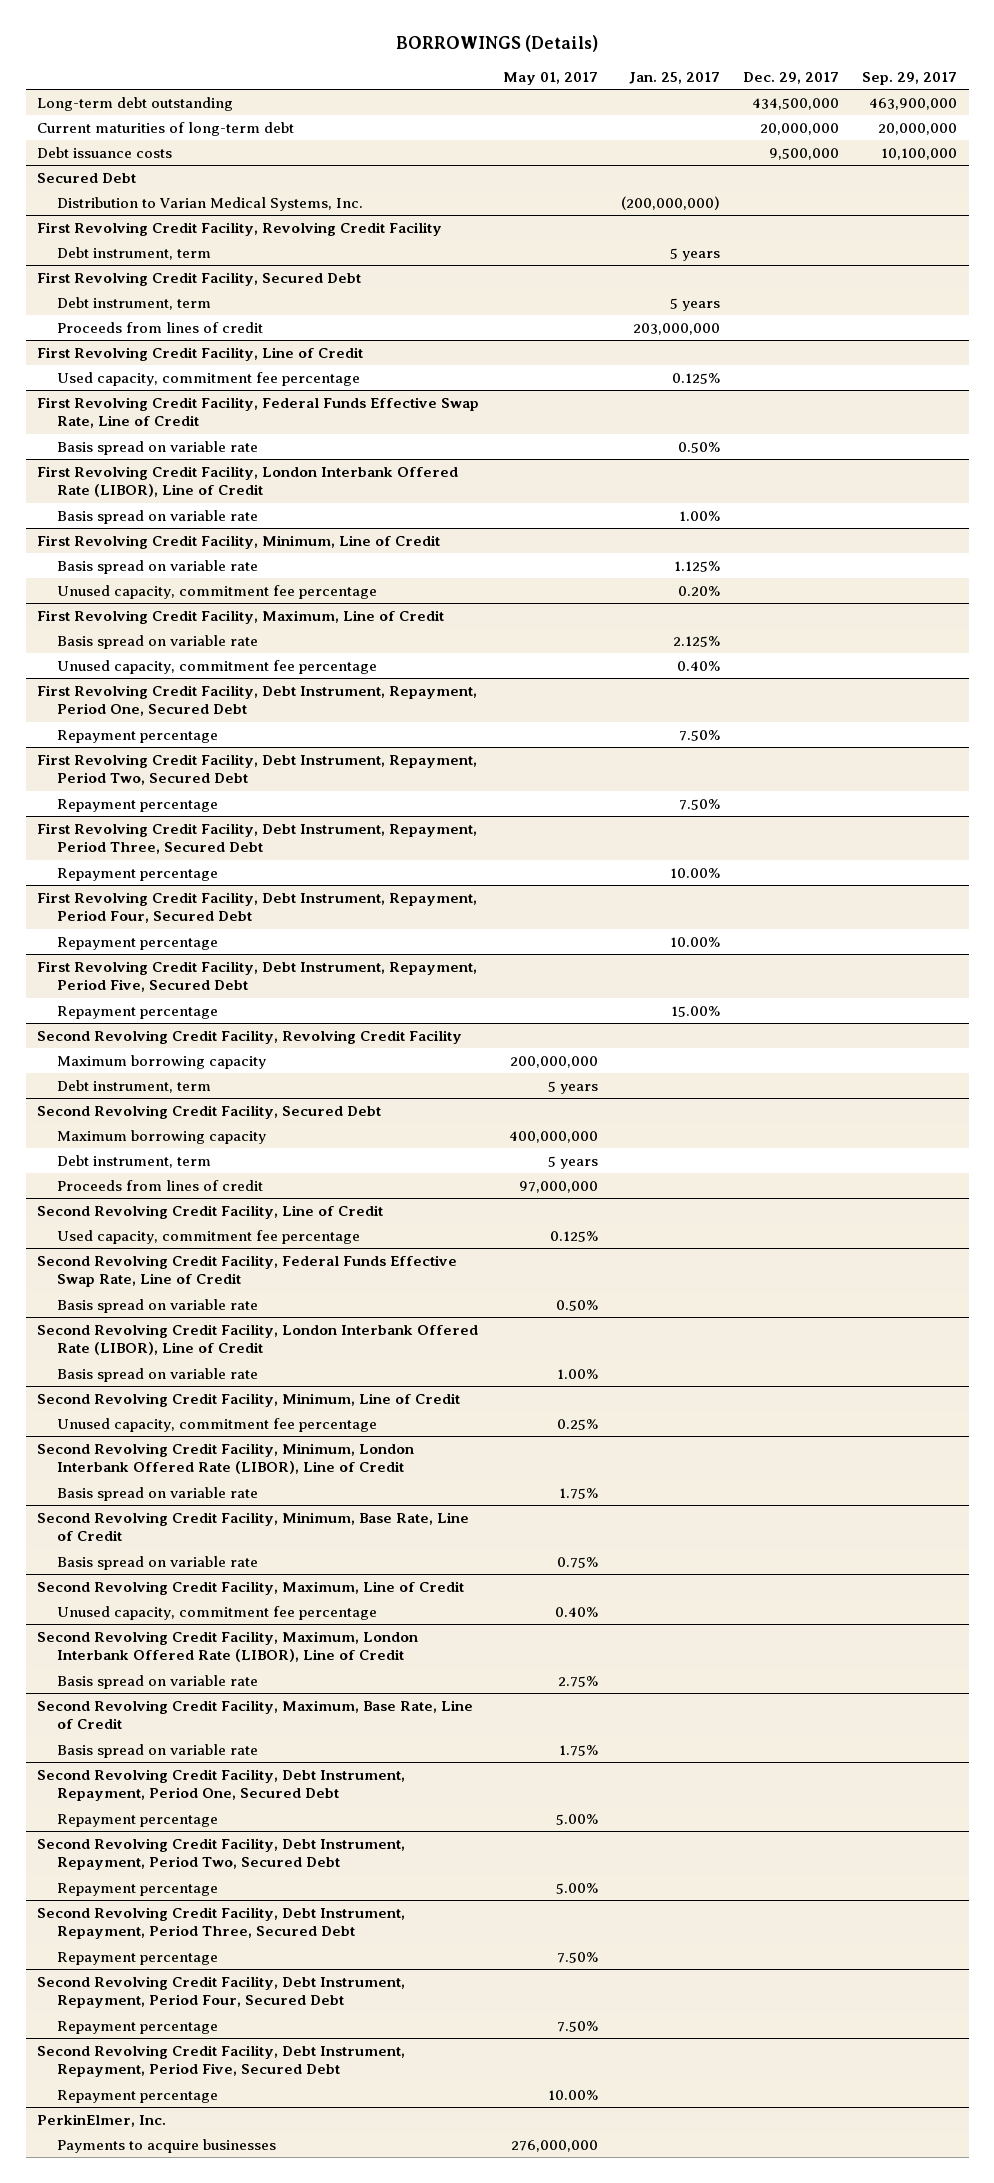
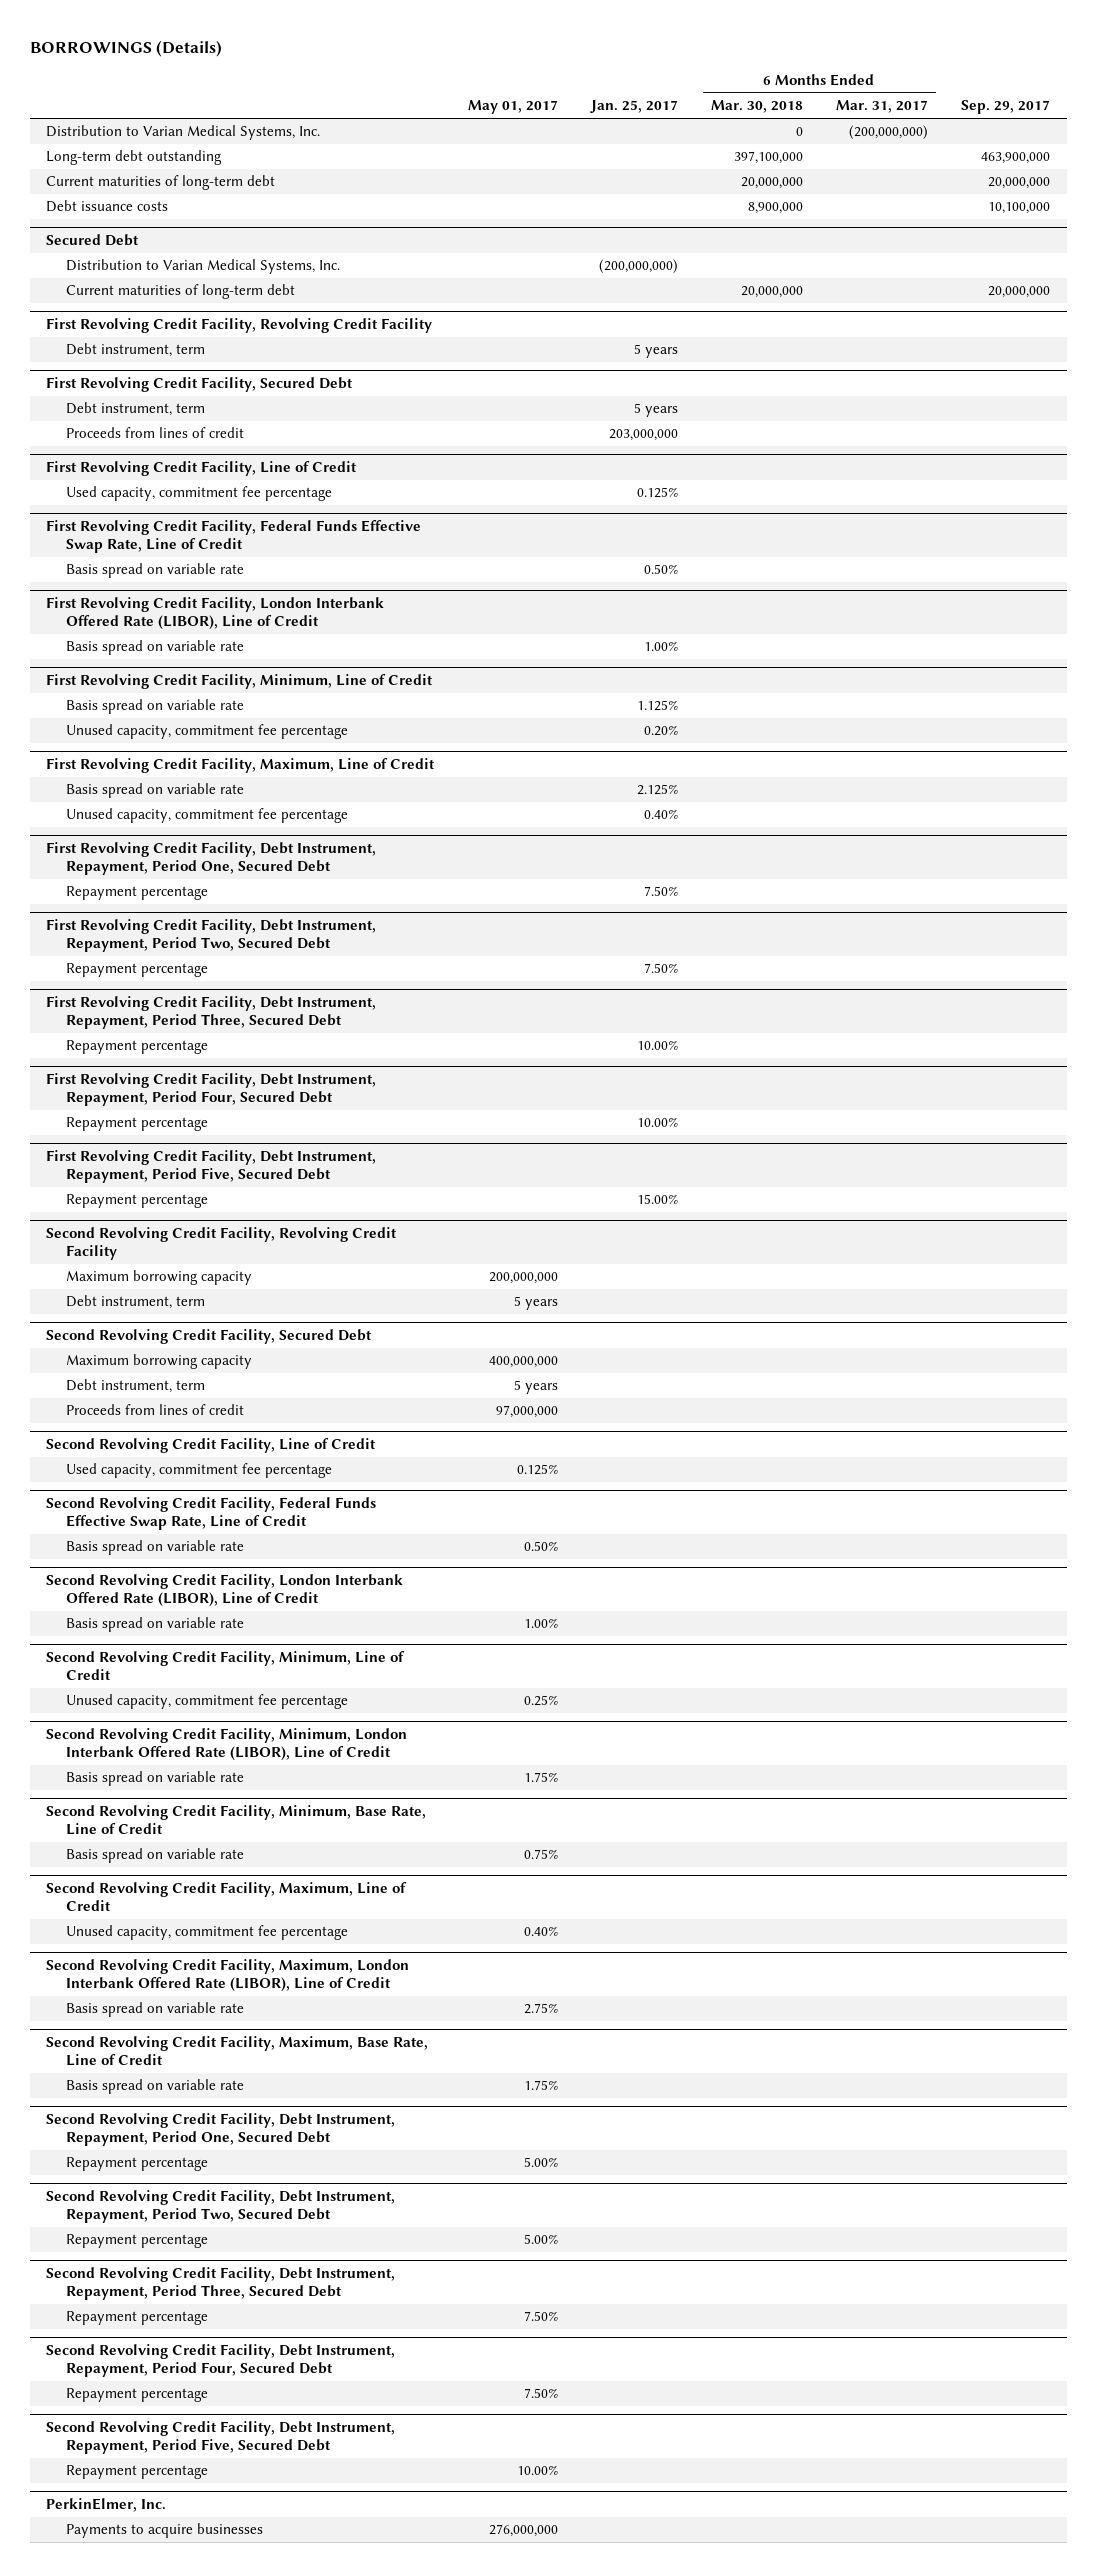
- | May 01, 2017 | Jan. 25, 2017 | Dec. 29, 2017 | Sep. 29, 2017
+ | May 01, 2017 | Jan. 25, 2017 | 6 Months Ended Mar. 30, 2018 | 6 Months Ended Mar. 31, 2017 | Sep. 29, 2017
+ Distribution to Varian Medical Systems, Inc. | | | 0 | (200,000,000) |
@ Secured Debt
+ Current maturities of long-term debt | | | 20,000,000 | | 20,000,000

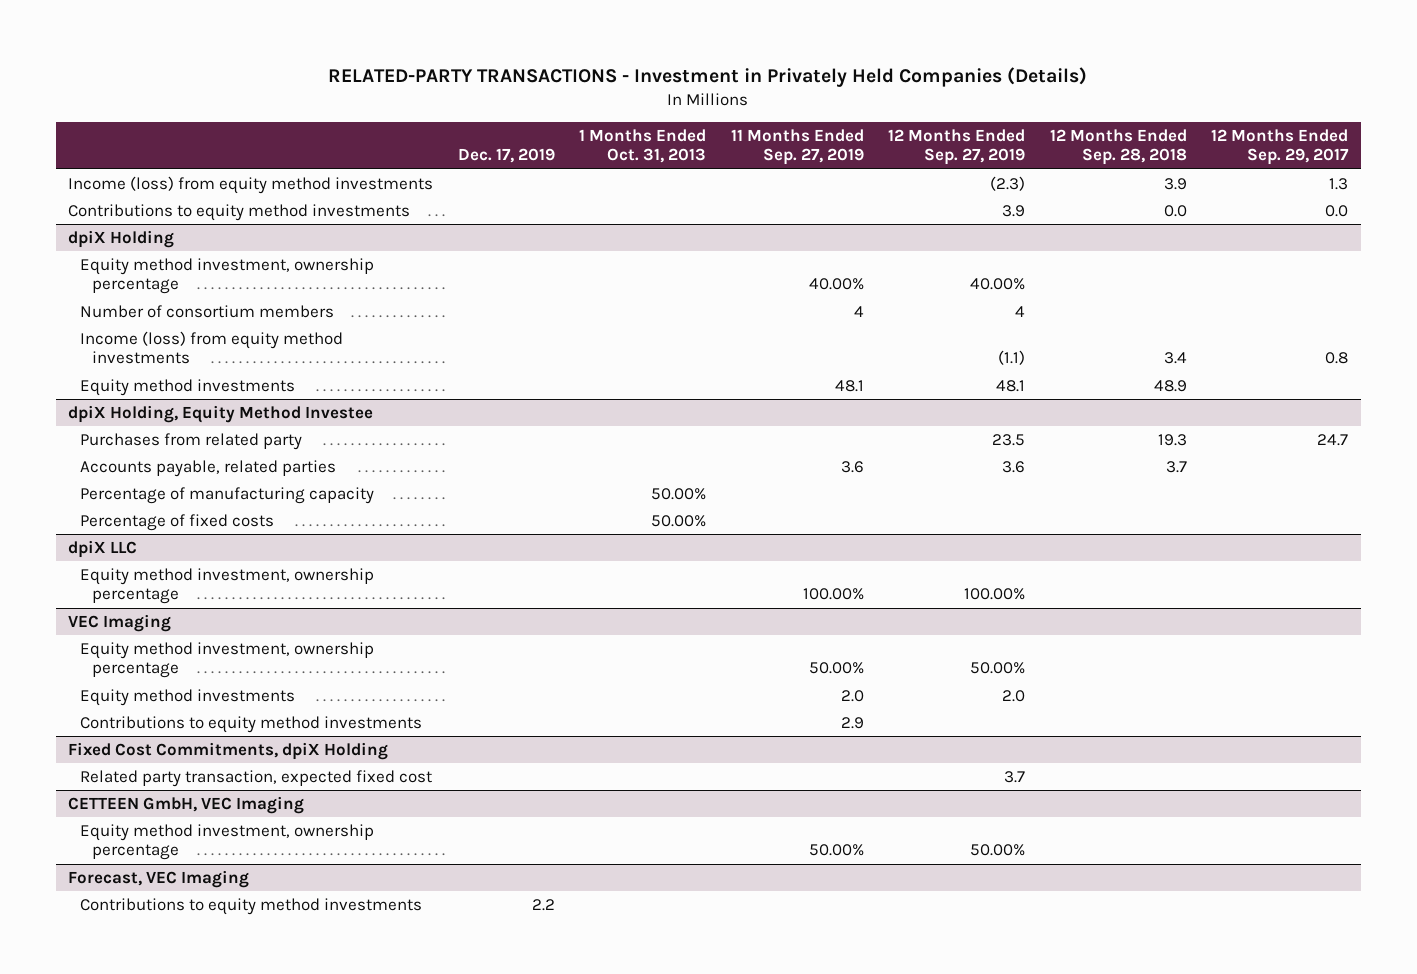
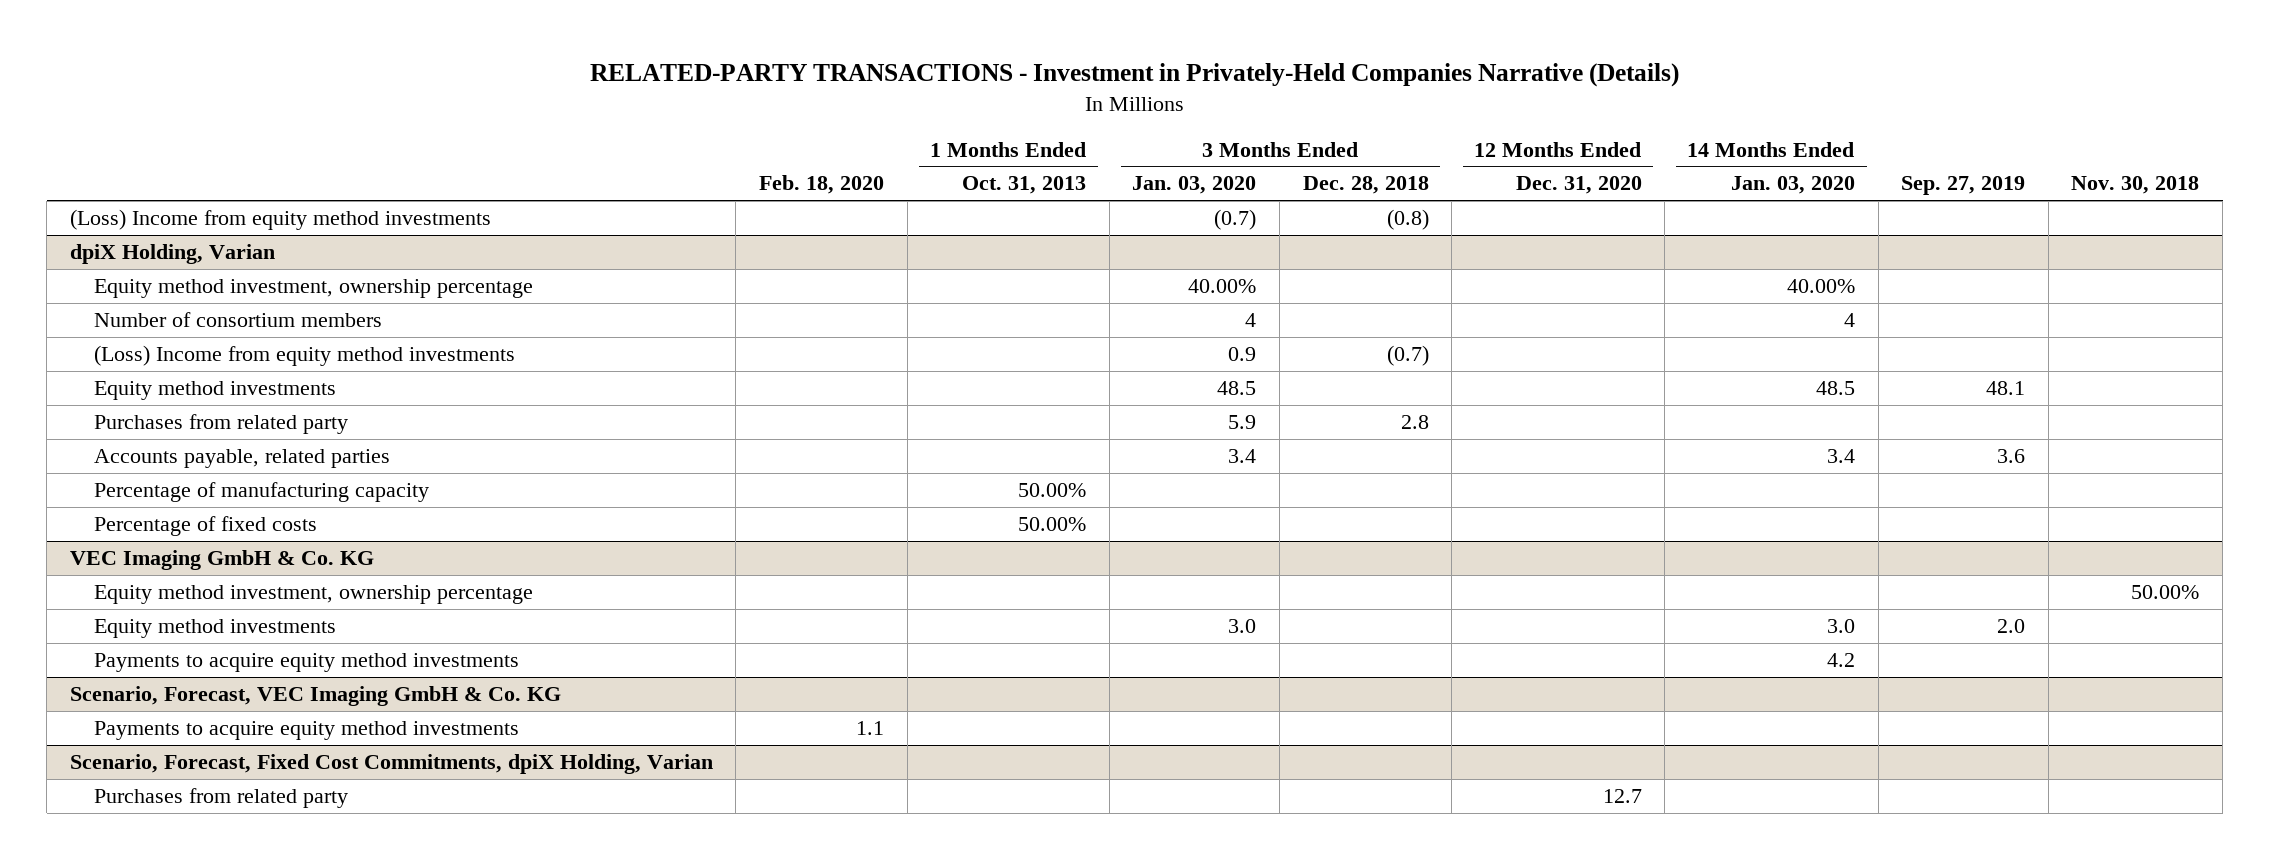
- RELATED-PARTY TRANSACTIONS - Investment in Privately Held Companies (Details)
+ RELATED-PARTY TRANSACTIONS - Investment in Privately-Held Companies Narrative (Details)
- | Dec. 17, 2019 | 1 Months Ended Oct. 31, 2013 | 11 Months Ended Sep. 27, 2019 | 12 Months Ended Sep. 27, 2019 | 12 Months Ended Sep. 28, 2018 | 12 Months Ended Sep. 29, 2017
+ | Feb. 18, 2020 | 1 Months Ended Oct. 31, 2013 | 3 Months Ended Jan. 03, 2020 | 3 Months Ended Dec. 28, 2018 | 12 Months Ended Dec. 31, 2020 | 14 Months Ended Jan. 03, 2020 | Sep. 27, 2019 | Nov. 30, 2018
- Income (loss) from equity method investments | | | | (2.3) | 3.9 | 1.3
- Contributions to equity method investments | | | | 3.9 | 0.0 | 0.0
- dpiX Holding
+ (Loss) Income from equity method investments | | | (0.7) | (0.8) | | | |
+ dpiX Holding, Varian
- Income (loss) from equity method investments | | | | (1.1) | 3.4 | 0.8
+ (Loss) Income from equity method investments | | | 0.9 | (0.7) | | | |
- dpiX Holding, Equity Method Investee
- Purchases from related party | | | | 23.5 | 19.3 | 24.7
- Accounts payable, related parties | | | 3.6 | 3.6 | 3.7 |
- Percentage of manufacturing capacity | | 50.00% | | | |
- Percentage of fixed costs | | 50.00% | | | |
- dpiX LLC
- Equity method investment, ownership percentage | | | 100.00% | 100.00% | |
- VEC Imaging
+ Purchases from related party | | | 5.9 | 2.8 | | | |
+ Accounts payable, related parties | | | 3.4 | | | 3.4 | 3.6 |
+ Percentage of manufacturing capacity | | 50.00% | | | | | |
+ Percentage of fixed costs | | 50.00% | | | | | |
+ VEC Imaging GmbH & Co. KG
- Contributions to equity method investments | | | 2.9 | | |
- Fixed Cost Commitments, dpiX Holding
- Related party transaction, expected fixed cost | | | | 3.7 | |
- CETTEEN GmbH, VEC Imaging
- Equity method investment, ownership percentage | | | 50.00% | 50.00% | |
- Forecast, VEC Imaging
- Contributions to equity method investments | 2.2 | | | | |
+ Payments to acquire equity method investments | | | | | | 4.2 | |
+ Scenario, Forecast, VEC Imaging GmbH & Co. KG
+ Payments to acquire equity method investments | 1.1 | | | | | | |
+ Scenario, Forecast, Fixed Cost Commitments, dpiX Holding, Varian
+ Purchases from related party | | | | | 12.7 | | |

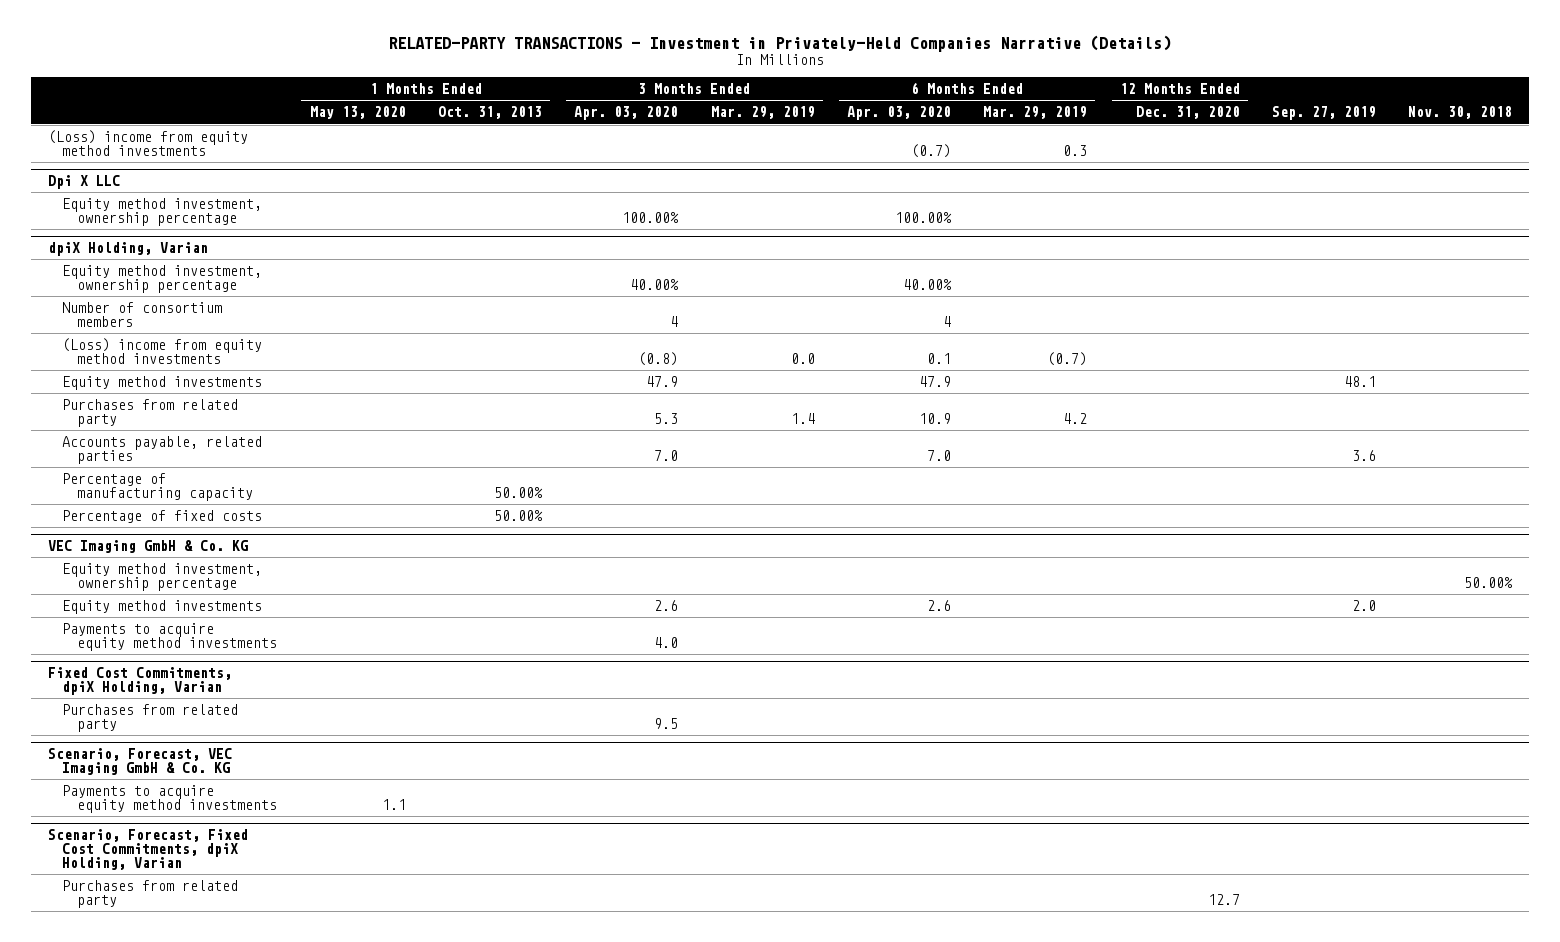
- | Feb. 18, 2020 | 1 Months Ended Oct. 31, 2013 | 3 Months Ended Jan. 03, 2020 | 3 Months Ended Dec. 28, 2018 | 12 Months Ended Dec. 31, 2020 | 14 Months Ended Jan. 03, 2020 | Sep. 27, 2019 | Nov. 30, 2018
+ | 1 Months Ended May 13, 2020 | 1 Months Ended Oct. 31, 2013 | 3 Months Ended Apr. 03, 2020 | 3 Months Ended Mar. 29, 2019 | 6 Months Ended Apr. 03, 2020 | 6 Months Ended Mar. 29, 2019 | 12 Months Ended Dec. 31, 2020 | Sep. 27, 2019 | Nov. 30, 2018
- (Loss) Income from equity method investments | | | (0.7) | (0.8) | | | |
+ (Loss) income from equity method investments | | | | | (0.7) | 0.3 | | |
+ Dpi X LLC
+ Equity method investment, ownership percentage | | | 100.00% | | 100.00% | | | |
@ dpiX Holding, Varian
- (Loss) Income from equity method investments | | | 0.9 | (0.7) | | | |
+ (Loss) income from equity method investments | | | (0.8) | 0.0 | 0.1 | (0.7) | | |
+ Fixed Cost Commitments, dpiX Holding, Varian
+ Purchases from related party | | | 9.5 | | | | | |

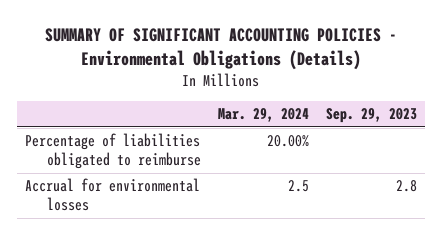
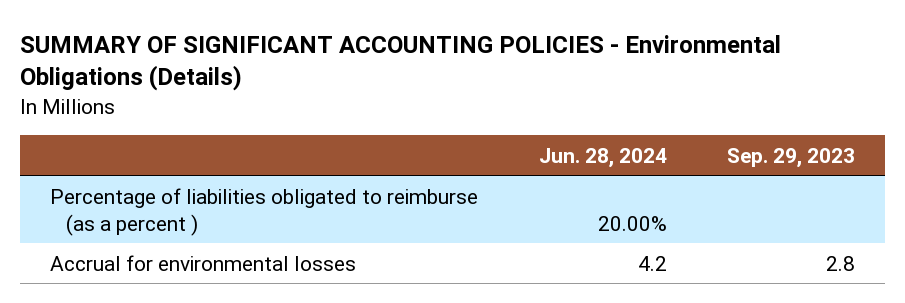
- | Mar. 29, 2024 | Sep. 29, 2023
+ | Jun. 28, 2024 | Sep. 29, 2023
- Percentage of liabilities obligated to reimburse | 20.00% |
+ Percentage of liabilities obligated to reimburse (as a percent ) | 20.00% |

